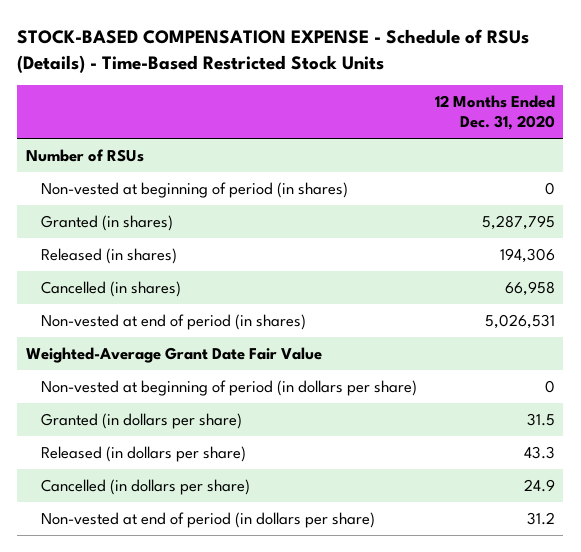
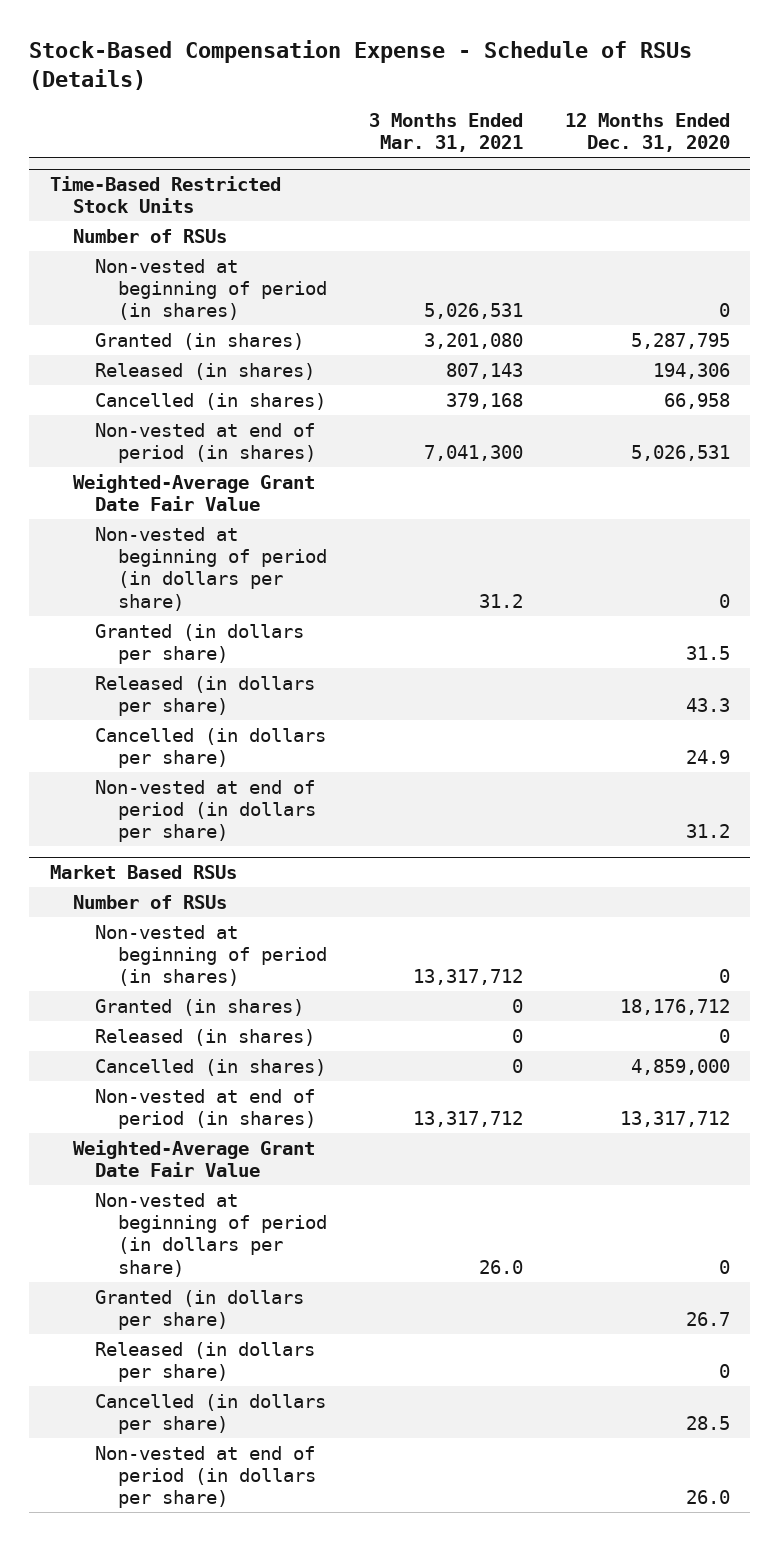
- STOCK-BASED COMPENSATION EXPENSE - Schedule of RSUs (Details) - Time-Based Restricted Stock Units
+ Stock-Based Compensation Expense - Schedule of RSUs (Details)
- | 12 Months Ended Dec. 31, 2020
+ | 3 Months Ended Mar. 31, 2021 | 12 Months Ended Dec. 31, 2020
+ Time-Based Restricted Stock Units
+ Market Based RSUs
+ Number of RSUs
+ Non-vested at beginning of period (in shares) | 13,317,712 | 0
+ Granted (in shares) | 0 | 18,176,712
+ Released (in shares) | 0 | 0
+ Cancelled (in shares) | 0 | 4,859,000
+ Non-vested at end of period (in shares) | 13,317,712 | 13,317,712
+ Weighted-Average Grant Date Fair Value
+ Non-vested at beginning of period (in dollars per share) | 26.0 | 0
+ Granted (in dollars per share) | | 26.7
+ Released (in dollars per share) | | 0
+ Cancelled (in dollars per share) | | 28.5
+ Non-vested at end of period (in dollars per share) | | 26.0

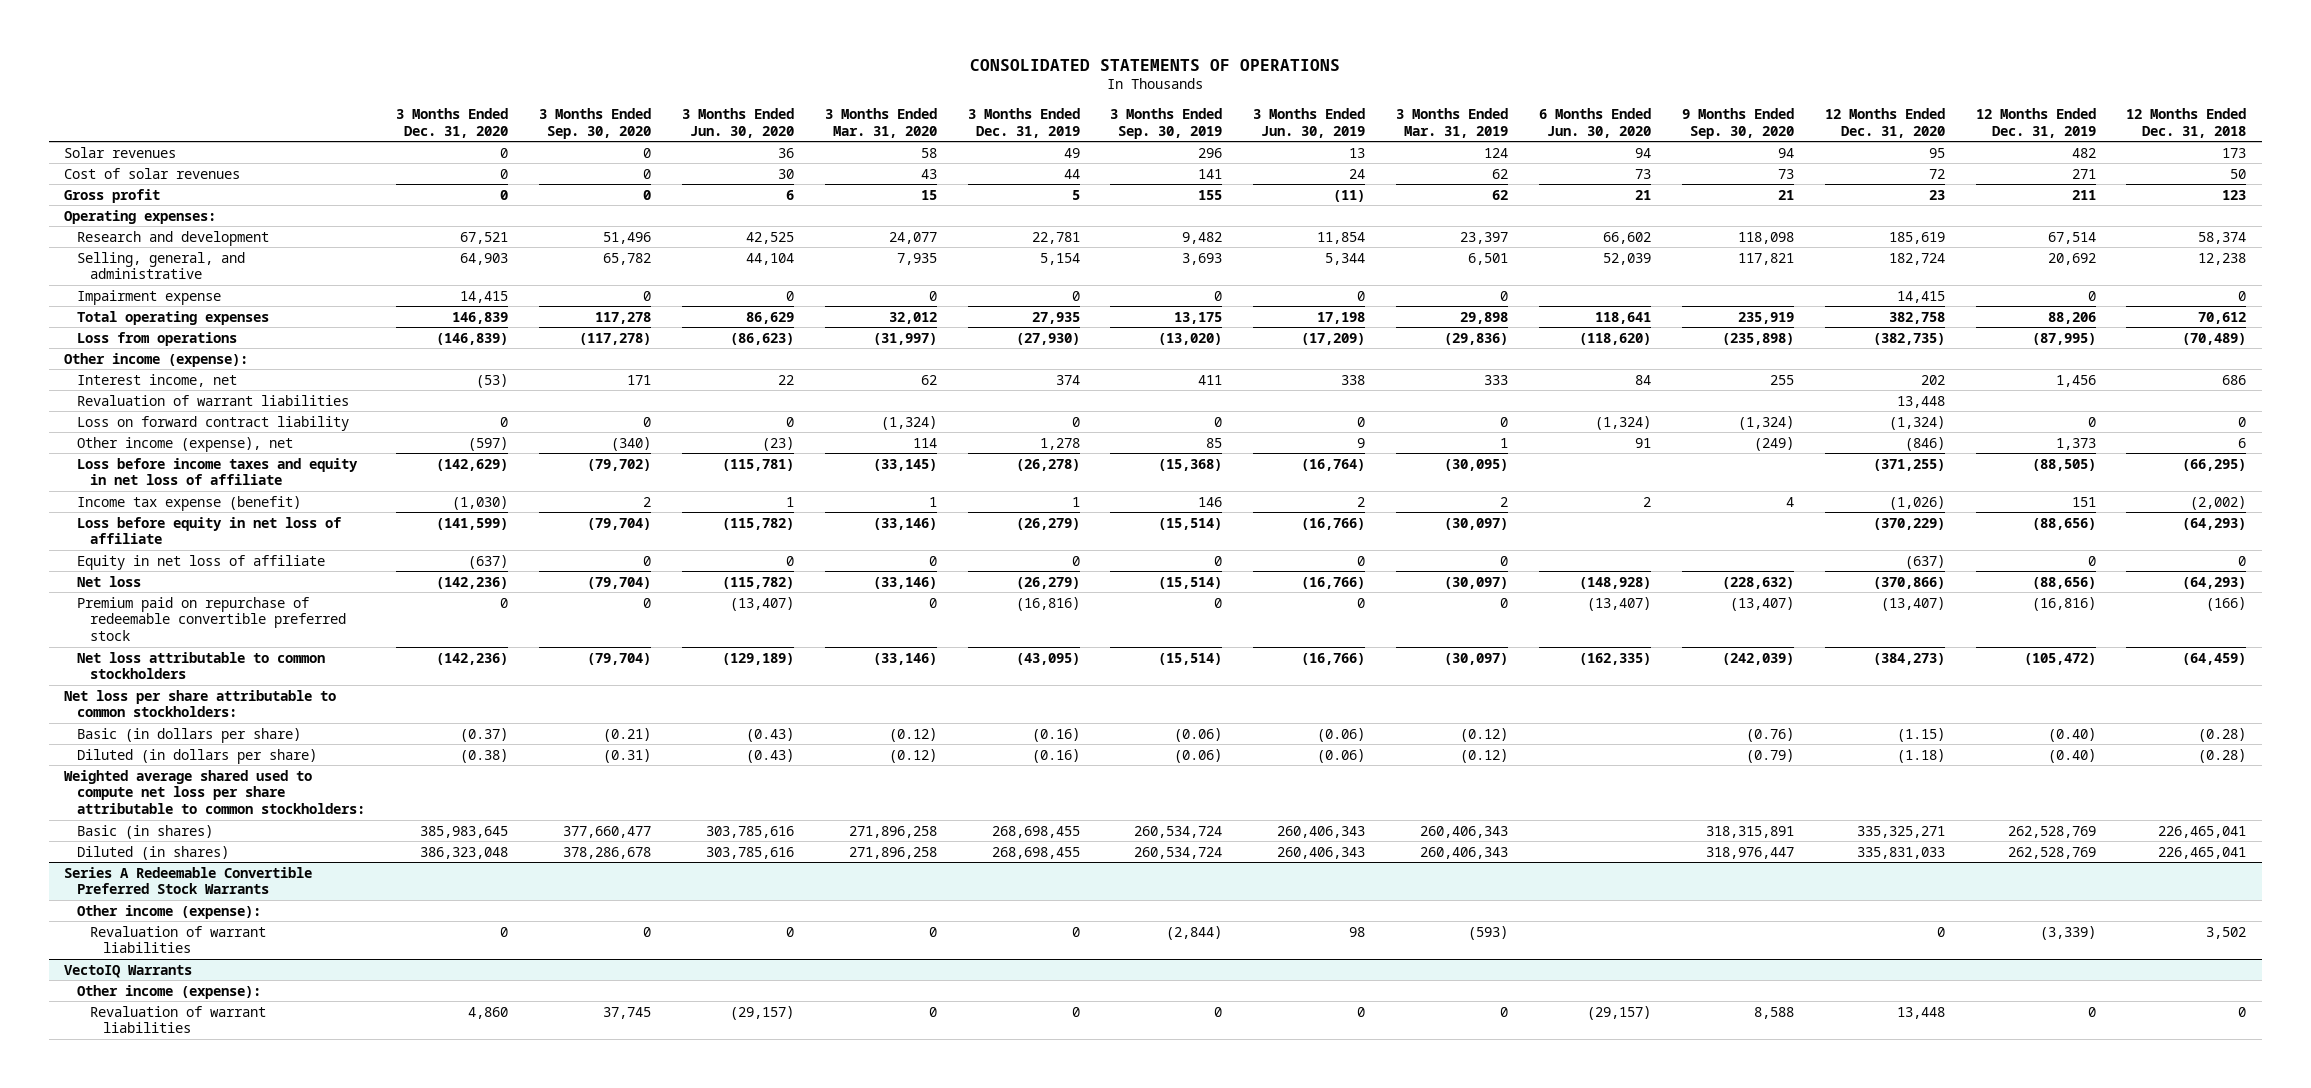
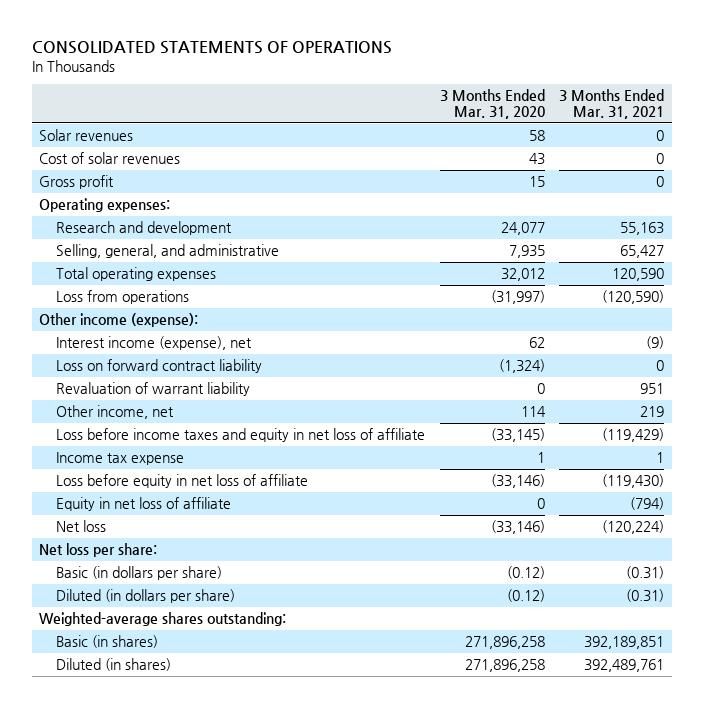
- | 3 Months Ended Dec. 31, 2020 | 3 Months Ended Sep. 30, 2020 | 3 Months Ended Jun. 30, 2020 | 3 Months Ended Mar. 31, 2020 | 3 Months Ended Dec. 31, 2019 | 3 Months Ended Sep. 30, 2019 | 3 Months Ended Jun. 30, 2019 | 3 Months Ended Mar. 31, 2019 | 6 Months Ended Jun. 30, 2020 | 9 Months Ended Sep. 30, 2020 | 12 Months Ended Dec. 31, 2020 | 12 Months Ended Dec. 31, 2019 | 12 Months Ended Dec. 31, 2018
+ | 3 Months Ended Mar. 31, 2020 | 3 Months Ended Mar. 31, 2021
- Impairment expense | 14,415 | 0 | 0 | 0 | 0 | 0 | 0 | 0 | | | 14,415 | 0 | 0
- Interest income, net | (53) | 171 | 22 | 62 | 374 | 411 | 338 | 333 | 84 | 255 | 202 | 1,456 | 686
- Revaluation of warrant liabilities | | | | | | | | | | | 13,448 | |
+ Interest income (expense), net | 62 | (9)
- Other income (expense), net | (597) | (340) | (23) | 114 | 1,278 | 85 | 9 | 1 | 91 | (249) | (846) | 1,373 | 6
+ Revaluation of warrant liability | 0 | 951
+ Other income, net | 114 | 219
- Income tax expense (benefit) | (1,030) | 2 | 1 | 1 | 1 | 146 | 2 | 2 | 2 | 4 | (1,026) | 151 | (2,002)
+ Income tax expense | 1 | 1
- Premium paid on repurchase of redeemable convertible preferred stock | 0 | 0 | (13,407) | 0 | (16,816) | 0 | 0 | 0 | (13,407) | (13,407) | (13,407) | (16,816) | (166)
- Net loss attributable to common stockholders | (142,236) | (79,704) | (129,189) | (33,146) | (43,095) | (15,514) | (16,766) | (30,097) | (162,335) | (242,039) | (384,273) | (105,472) | (64,459)
- Net loss per share attributable to common stockholders:
+ Net loss per share:
- Weighted average shared used to compute net loss per share attributable to common stockholders:
+ Weighted-average shares outstanding:
- Series A Redeemable Convertible Preferred Stock Warrants
- Other income (expense):
- Revaluation of warrant liabilities | 0 | 0 | 0 | 0 | 0 | (2,844) | 98 | (593) | | | 0 | (3,339) | 3,502
- VectoIQ Warrants
- Other income (expense):
- Revaluation of warrant liabilities | 4,860 | 37,745 | (29,157) | 0 | 0 | 0 | 0 | 0 | (29,157) | 8,588 | 13,448 | 0 | 0

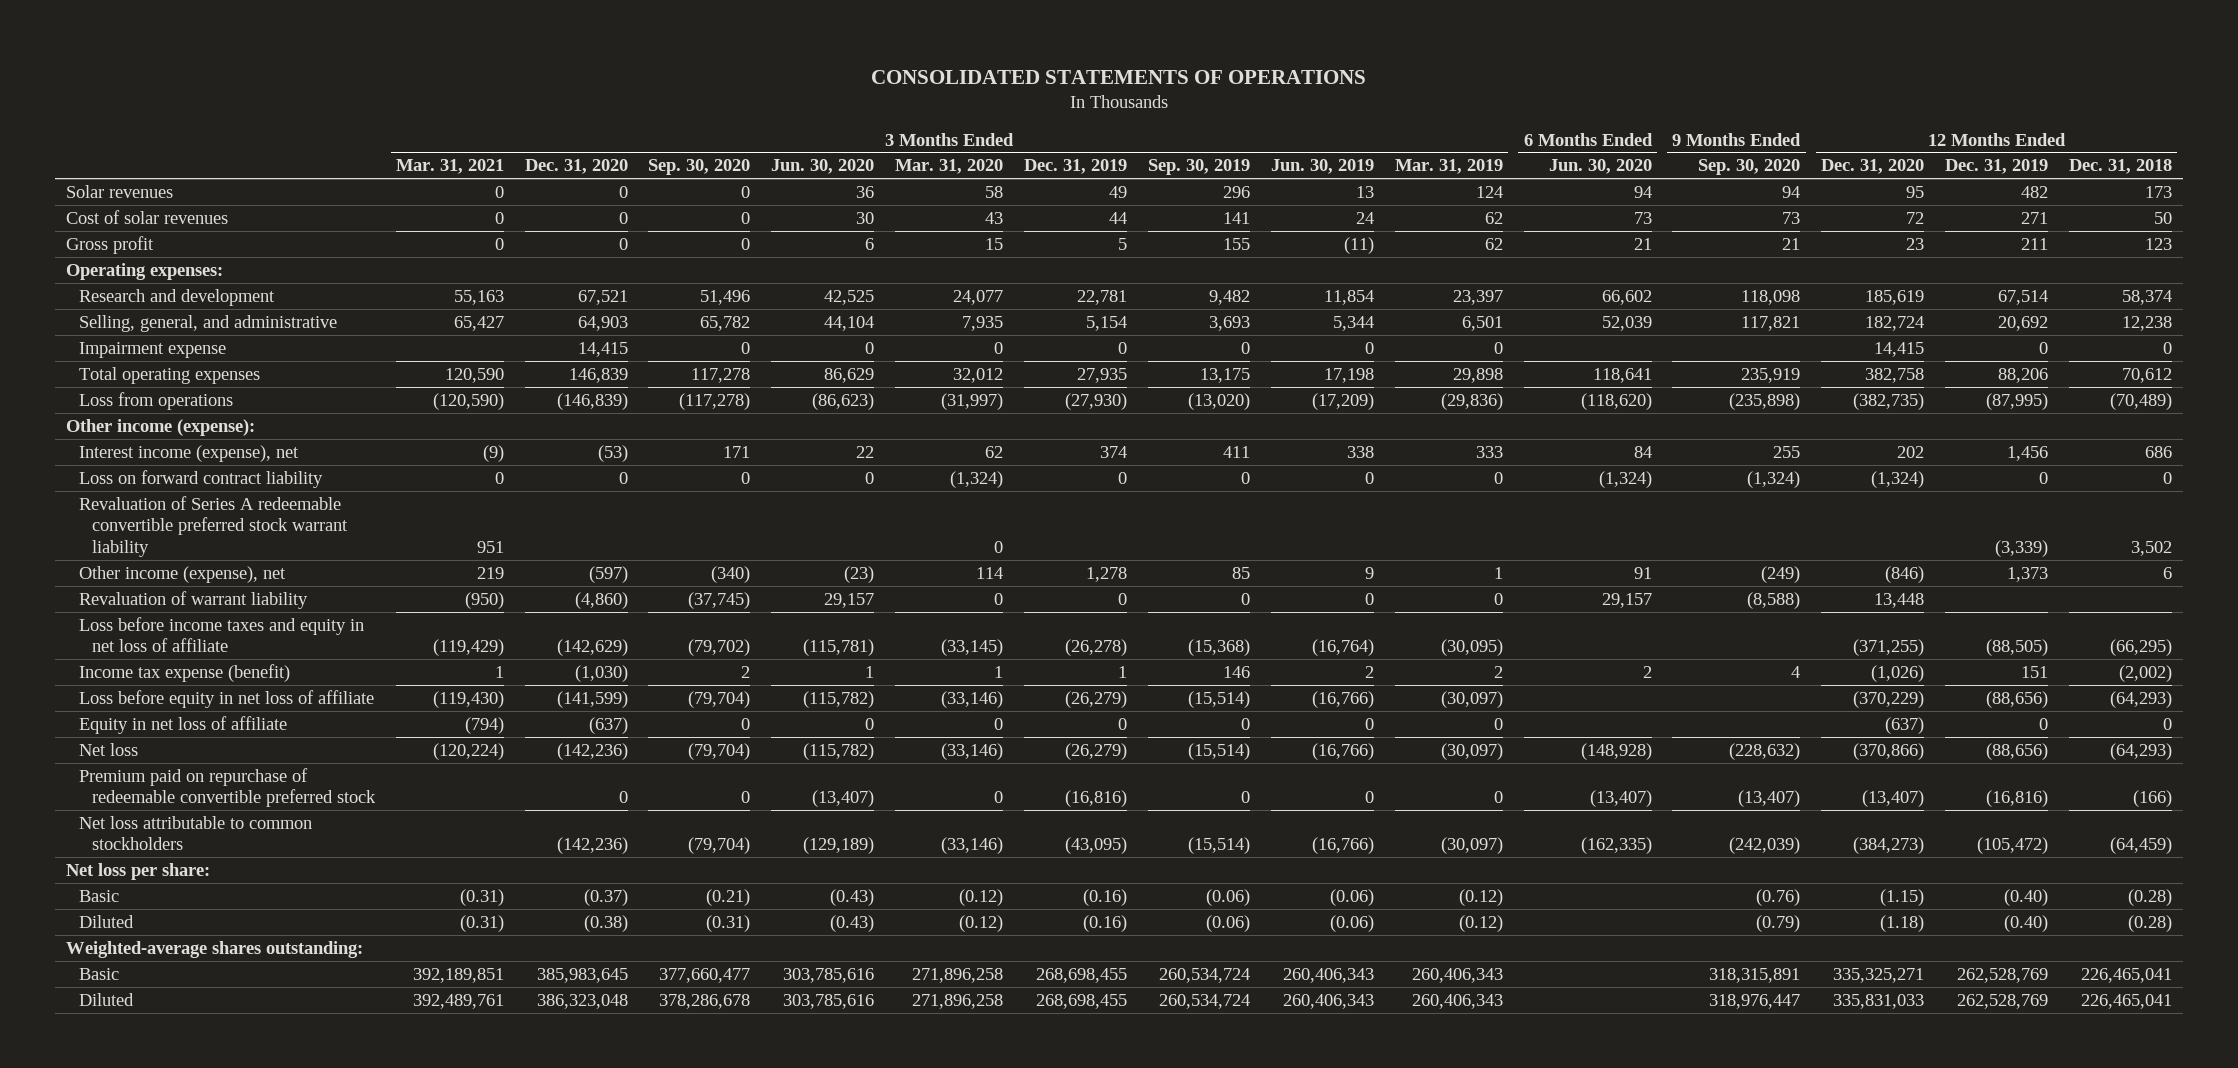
- | 3 Months Ended Mar. 31, 2020 | 3 Months Ended Mar. 31, 2021
+ | 3 Months Ended Mar. 31, 2021 | 3 Months Ended Dec. 31, 2020 | 3 Months Ended Sep. 30, 2020 | 3 Months Ended Jun. 30, 2020 | 3 Months Ended Mar. 31, 2020 | 3 Months Ended Dec. 31, 2019 | 3 Months Ended Sep. 30, 2019 | 3 Months Ended Jun. 30, 2019 | 3 Months Ended Mar. 31, 2019 | 6 Months Ended Jun. 30, 2020 | 9 Months Ended Sep. 30, 2020 | 12 Months Ended Dec. 31, 2020 | 12 Months Ended Dec. 31, 2019 | 12 Months Ended Dec. 31, 2018
+ Impairment expense | | 14,415 | 0 | 0 | 0 | 0 | 0 | 0 | 0 | | | 14,415 | 0 | 0
- Revaluation of warrant liability | 0 | 951
- Other income, net | 114 | 219
+ Revaluation of Series A redeemable convertible preferred stock warrant liability | 951 | | | | 0 | | | | | | | | (3,339) | 3,502
+ Other income (expense), net | 219 | (597) | (340) | (23) | 114 | 1,278 | 85 | 9 | 1 | 91 | (249) | (846) | 1,373 | 6
+ Revaluation of warrant liability | (950) | (4,860) | (37,745) | 29,157 | 0 | 0 | 0 | 0 | 0 | 29,157 | (8,588) | 13,448 | |
- Income tax expense | 1 | 1
+ Income tax expense (benefit) | 1 | (1,030) | 2 | 1 | 1 | 1 | 146 | 2 | 2 | 2 | 4 | (1,026) | 151 | (2,002)
+ Premium paid on repurchase of redeemable convertible preferred stock | | 0 | 0 | (13,407) | 0 | (16,816) | 0 | 0 | 0 | (13,407) | (13,407) | (13,407) | (16,816) | (166)
+ Net loss attributable to common stockholders | | (142,236) | (79,704) | (129,189) | (33,146) | (43,095) | (15,514) | (16,766) | (30,097) | (162,335) | (242,039) | (384,273) | (105,472) | (64,459)
- Basic (in dollars per share) | (0.12) | (0.31)
- Diluted (in dollars per share) | (0.12) | (0.31)
+ Basic | (0.31) | (0.37) | (0.21) | (0.43) | (0.12) | (0.16) | (0.06) | (0.06) | (0.12) | | (0.76) | (1.15) | (0.40) | (0.28)
+ Diluted | (0.31) | (0.38) | (0.31) | (0.43) | (0.12) | (0.16) | (0.06) | (0.06) | (0.12) | | (0.79) | (1.18) | (0.40) | (0.28)
- Basic (in shares) | 271,896,258 | 392,189,851
- Diluted (in shares) | 271,896,258 | 392,489,761
+ Basic | 392,189,851 | 385,983,645 | 377,660,477 | 303,785,616 | 271,896,258 | 268,698,455 | 260,534,724 | 260,406,343 | 260,406,343 | | 318,315,891 | 335,325,271 | 262,528,769 | 226,465,041
+ Diluted | 392,489,761 | 386,323,048 | 378,286,678 | 303,785,616 | 271,896,258 | 268,698,455 | 260,534,724 | 260,406,343 | 260,406,343 | | 318,976,447 | 335,831,033 | 262,528,769 | 226,465,041

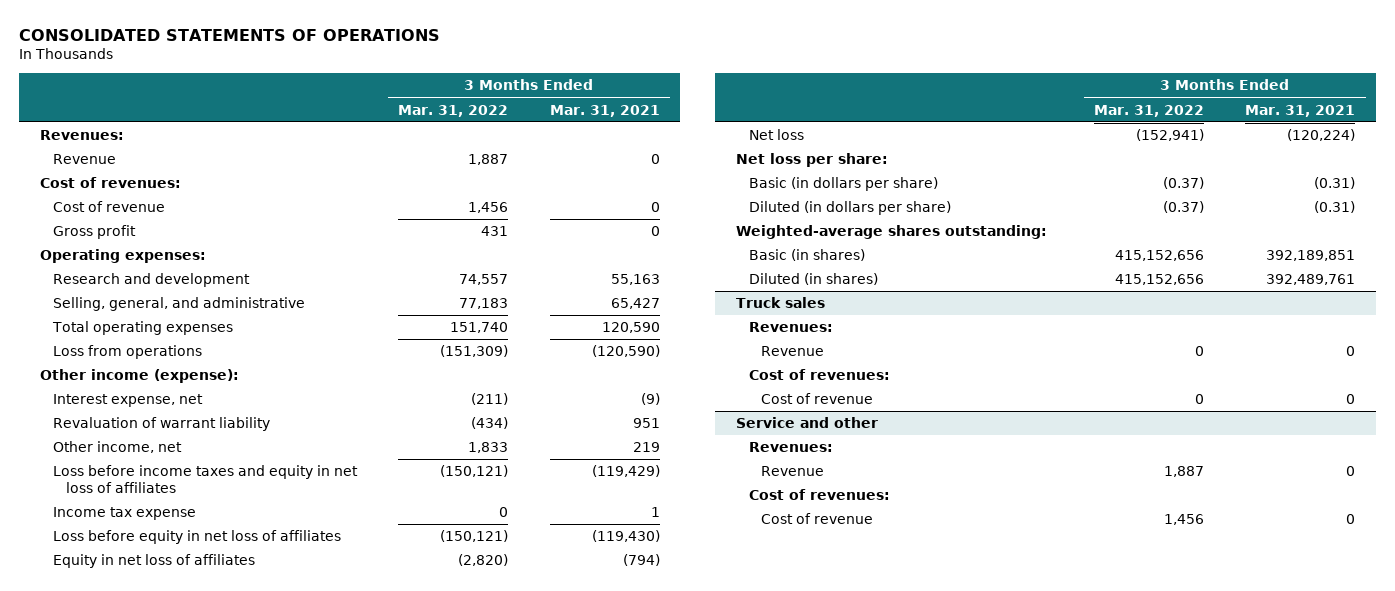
- | 3 Months Ended Mar. 31, 2021 | 3 Months Ended Dec. 31, 2020 | 3 Months Ended Sep. 30, 2020 | 3 Months Ended Jun. 30, 2020 | 3 Months Ended Mar. 31, 2020 | 3 Months Ended Dec. 31, 2019 | 3 Months Ended Sep. 30, 2019 | 3 Months Ended Jun. 30, 2019 | 3 Months Ended Mar. 31, 2019 | 6 Months Ended Jun. 30, 2020 | 9 Months Ended Sep. 30, 2020 | 12 Months Ended Dec. 31, 2020 | 12 Months Ended Dec. 31, 2019 | 12 Months Ended Dec. 31, 2018
+ | 3 Months Ended Mar. 31, 2022 | 3 Months Ended Mar. 31, 2021
- Solar revenues | 0 | 0 | 0 | 36 | 58 | 49 | 296 | 13 | 124 | 94 | 94 | 95 | 482 | 173
- Cost of solar revenues | 0 | 0 | 0 | 30 | 43 | 44 | 141 | 24 | 62 | 73 | 73 | 72 | 271 | 50
+ Revenues:
+ Revenue | 1,887 | 0
+ Cost of revenues:
+ Cost of revenue | 1,456 | 0
- Impairment expense | | 14,415 | 0 | 0 | 0 | 0 | 0 | 0 | 0 | | | 14,415 | 0 | 0
- Interest income (expense), net | (9) | (53) | 171 | 22 | 62 | 374 | 411 | 338 | 333 | 84 | 255 | 202 | 1,456 | 686
- Loss on forward contract liability | 0 | 0 | 0 | 0 | (1,324) | 0 | 0 | 0 | 0 | (1,324) | (1,324) | (1,324) | 0 | 0
- Revaluation of Series A redeemable convertible preferred stock warrant liability | 951 | | | | 0 | | | | | | | | (3,339) | 3,502
- Other income (expense), net | 219 | (597) | (340) | (23) | 114 | 1,278 | 85 | 9 | 1 | 91 | (249) | (846) | 1,373 | 6
- Revaluation of warrant liability | (950) | (4,860) | (37,745) | 29,157 | 0 | 0 | 0 | 0 | 0 | 29,157 | (8,588) | 13,448 | |
- Loss before income taxes and equity in net loss of affiliate | (119,429) | (142,629) | (79,702) | (115,781) | (33,145) | (26,278) | (15,368) | (16,764) | (30,095) | | | (371,255) | (88,505) | (66,295)
- Income tax expense (benefit) | 1 | (1,030) | 2 | 1 | 1 | 1 | 146 | 2 | 2 | 2 | 4 | (1,026) | 151 | (2,002)
- Loss before equity in net loss of affiliate | (119,430) | (141,599) | (79,704) | (115,782) | (33,146) | (26,279) | (15,514) | (16,766) | (30,097) | | | (370,229) | (88,656) | (64,293)
- Equity in net loss of affiliate | (794) | (637) | 0 | 0 | 0 | 0 | 0 | 0 | 0 | | | (637) | 0 | 0
+ Interest expense, net | (211) | (9)
+ Revaluation of warrant liability | (434) | 951
+ Other income, net | 1,833 | 219
+ Loss before income taxes and equity in net loss of affiliates | (150,121) | (119,429)
+ Income tax expense | 0 | 1
+ Loss before equity in net loss of affiliates | (150,121) | (119,430)
+ Equity in net loss of affiliates | (2,820) | (794)
- Premium paid on repurchase of redeemable convertible preferred stock | | 0 | 0 | (13,407) | 0 | (16,816) | 0 | 0 | 0 | (13,407) | (13,407) | (13,407) | (16,816) | (166)
- Net loss attributable to common stockholders | | (142,236) | (79,704) | (129,189) | (33,146) | (43,095) | (15,514) | (16,766) | (30,097) | (162,335) | (242,039) | (384,273) | (105,472) | (64,459)
- Basic | (0.31) | (0.37) | (0.21) | (0.43) | (0.12) | (0.16) | (0.06) | (0.06) | (0.12) | | (0.76) | (1.15) | (0.40) | (0.28)
- Diluted | (0.31) | (0.38) | (0.31) | (0.43) | (0.12) | (0.16) | (0.06) | (0.06) | (0.12) | | (0.79) | (1.18) | (0.40) | (0.28)
+ Basic (in dollars per share) | (0.37) | (0.31)
+ Diluted (in dollars per share) | (0.37) | (0.31)
- Basic | 392,189,851 | 385,983,645 | 377,660,477 | 303,785,616 | 271,896,258 | 268,698,455 | 260,534,724 | 260,406,343 | 260,406,343 | | 318,315,891 | 335,325,271 | 262,528,769 | 226,465,041
- Diluted | 392,489,761 | 386,323,048 | 378,286,678 | 303,785,616 | 271,896,258 | 268,698,455 | 260,534,724 | 260,406,343 | 260,406,343 | | 318,976,447 | 335,831,033 | 262,528,769 | 226,465,041
+ Basic (in shares) | 415,152,656 | 392,189,851
+ Diluted (in shares) | 415,152,656 | 392,489,761
+ Truck sales
+ Revenues:
+ Revenue | 0 | 0
+ Cost of revenues:
+ Cost of revenue | 0 | 0
+ Service and other
+ Revenues:
+ Revenue | 1,887 | 0
+ Cost of revenues:
+ Cost of revenue | 1,456 | 0

